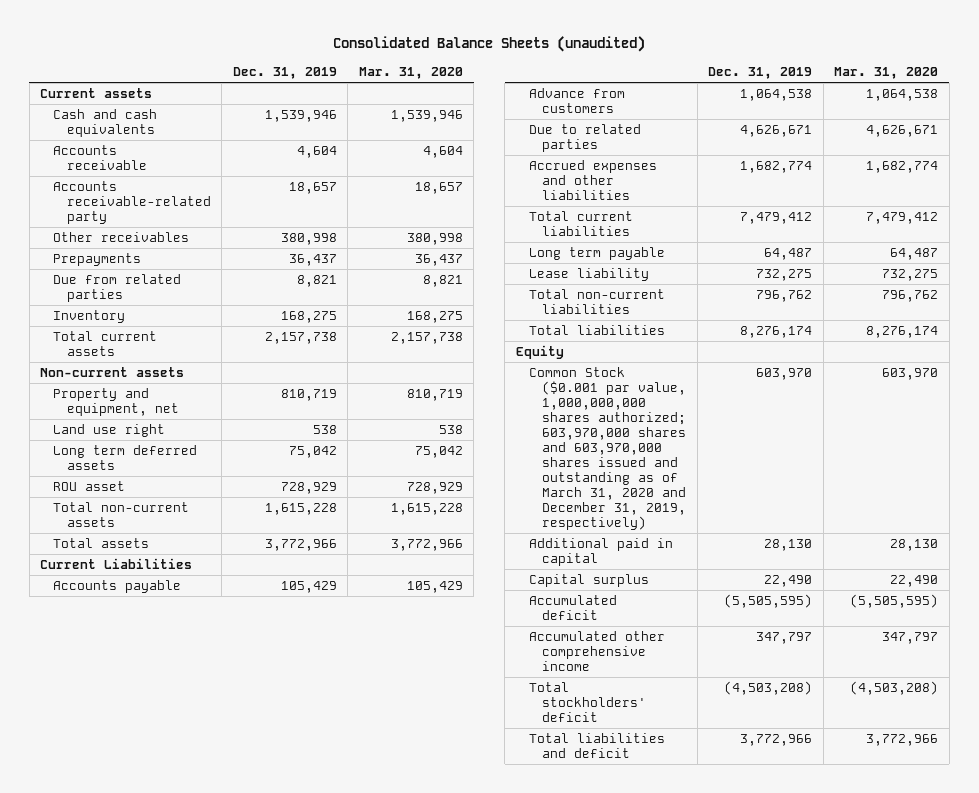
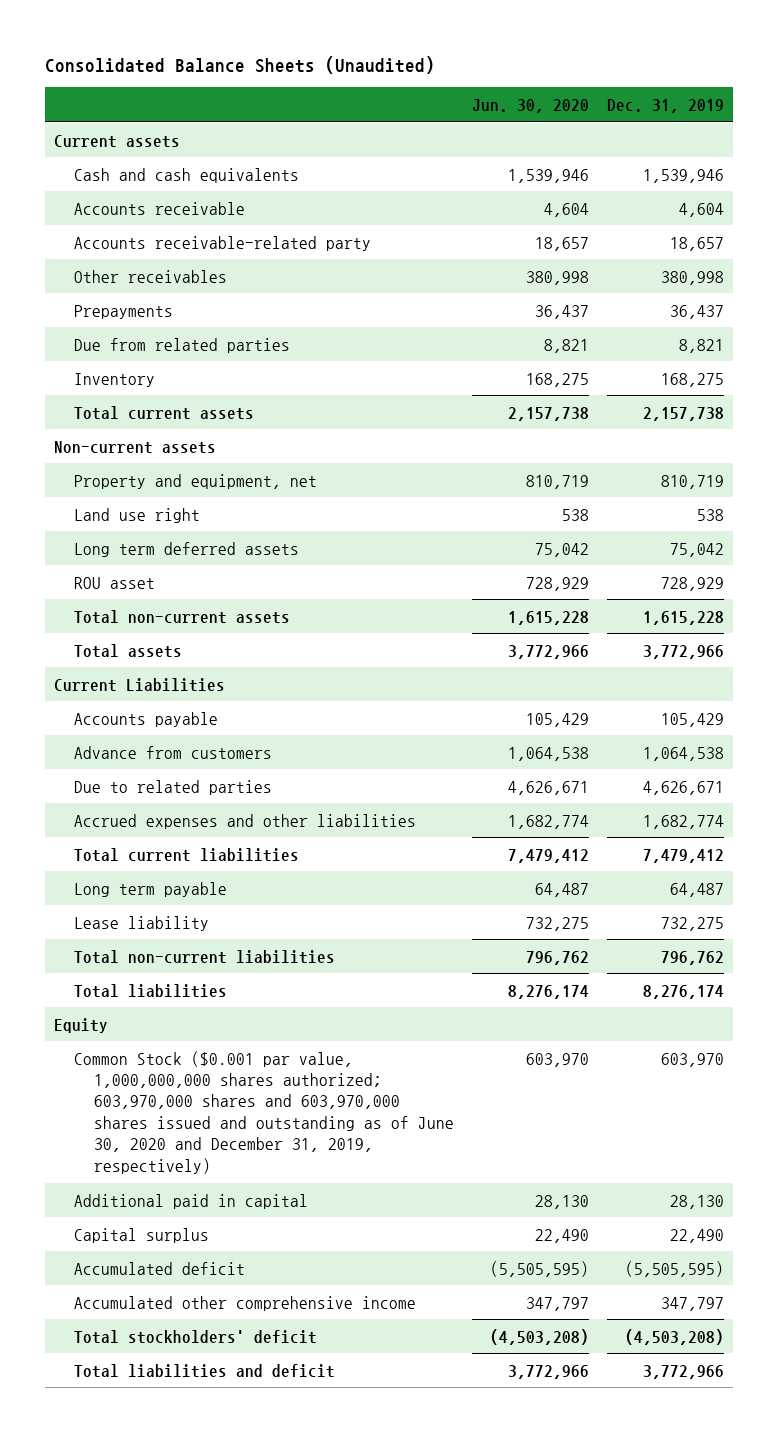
- Consolidated Balance Sheets (unaudited)
+ Consolidated Balance Sheets (Unaudited)
- | Dec. 31, 2019 | Mar. 31, 2020
+ | Jun. 30, 2020 | Dec. 31, 2019
- Common Stock ($0.001 par value, 1,000,000,000 shares authorized; 603,970,000 shares and 603,970,000 shares issued and outstanding as of March 31, 2020 and December 31, 2019, respectively) | 603,970 | 603,970
+ Common Stock ($0.001 par value, 1,000,000,000 shares authorized; 603,970,000 shares and 603,970,000 shares issued and outstanding as of June 30, 2020 and December 31, 2019, respectively) | 603,970 | 603,970

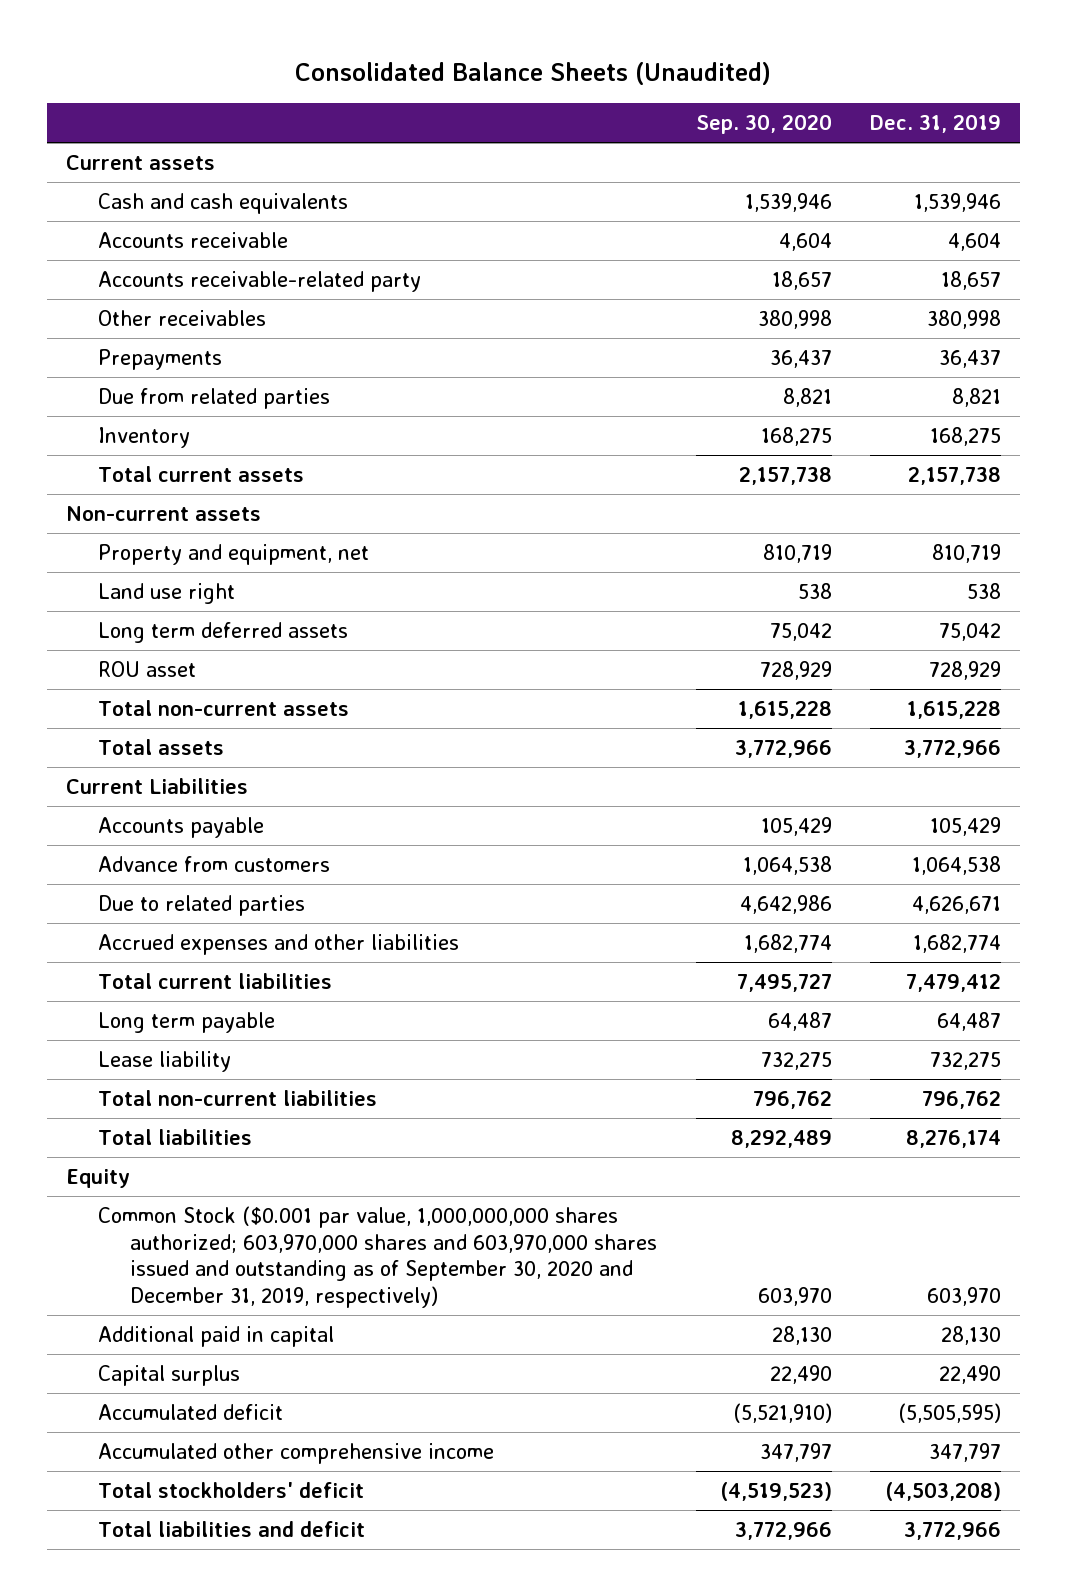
- | Jun. 30, 2020 | Dec. 31, 2019
+ | Sep. 30, 2020 | Dec. 31, 2019
- Common Stock ($0.001 par value, 1,000,000,000 shares authorized; 603,970,000 shares and 603,970,000 shares issued and outstanding as of June 30, 2020 and December 31, 2019, respectively) | 603,970 | 603,970
+ Common Stock ($0.001 par value, 1,000,000,000 shares authorized; 603,970,000 shares and 603,970,000 shares issued and outstanding as of September 30, 2020 and December 31, 2019, respectively) | 603,970 | 603,970

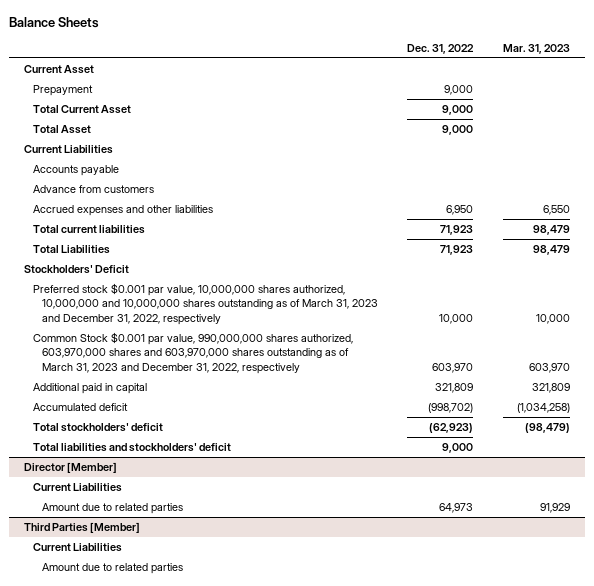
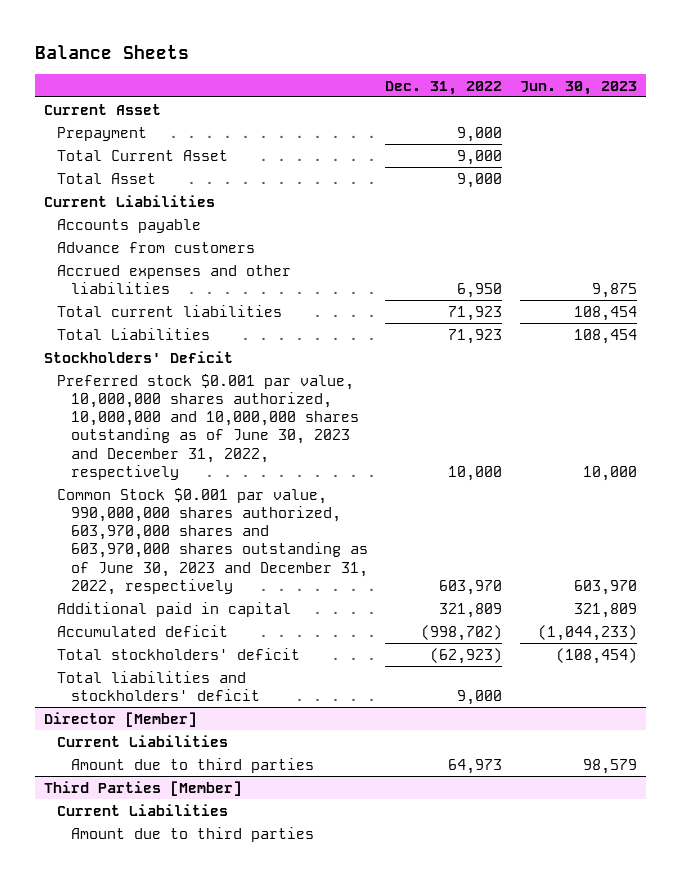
- | Dec. 31, 2022 | Mar. 31, 2023
+ | Dec. 31, 2022 | Jun. 30, 2023
- Preferred stock $0.001 par value, 10,000,000 shares authorized, 10,000,000 and 10,000,000 shares outstanding as of March 31, 2023 and December 31, 2022, respectively | 10,000 | 10,000
- Common Stock $0.001 par value, 990,000,000 shares authorized, 603,970,000 shares and 603,970,000 shares outstanding as of March 31, 2023 and December 31, 2022, respectively | 603,970 | 603,970
+ Preferred stock $0.001 par value, 10,000,000 shares authorized, 10,000,000 and 10,000,000 shares outstanding as of June 30, 2023 and December 31, 2022, respectively | 10,000 | 10,000
+ Common Stock $0.001 par value, 990,000,000 shares authorized, 603,970,000 shares and 603,970,000 shares outstanding as of June 30, 2023 and December 31, 2022, respectively | 603,970 | 603,970
@ Director [Member]
- Amount due to related parties | 64,973 | 91,929
+ Amount due to third parties | 64,973 | 98,579
@ Third Parties [Member]
- Amount due to related parties
+ Amount due to third parties

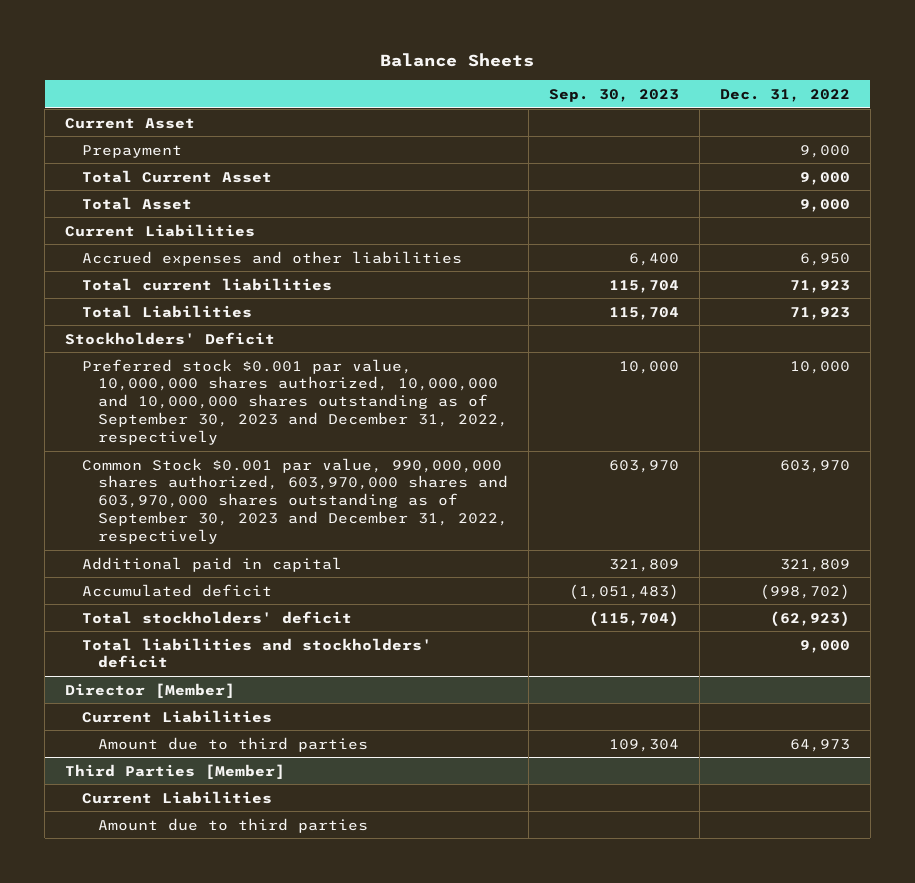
- | Dec. 31, 2022 | Jun. 30, 2023
+ | Sep. 30, 2023 | Dec. 31, 2022
- Accounts payable
- Advance from customers
- Preferred stock $0.001 par value, 10,000,000 shares authorized, 10,000,000 and 10,000,000 shares outstanding as of June 30, 2023 and December 31, 2022, respectively | 10,000 | 10,000
- Common Stock $0.001 par value, 990,000,000 shares authorized, 603,970,000 shares and 603,970,000 shares outstanding as of June 30, 2023 and December 31, 2022, respectively | 603,970 | 603,970
+ Preferred stock $0.001 par value, 10,000,000 shares authorized, 10,000,000 and 10,000,000 shares outstanding as of September 30, 2023 and December 31, 2022, respectively | 10,000 | 10,000
+ Common Stock $0.001 par value, 990,000,000 shares authorized, 603,970,000 shares and 603,970,000 shares outstanding as of September 30, 2023 and December 31, 2022, respectively | 603,970 | 603,970

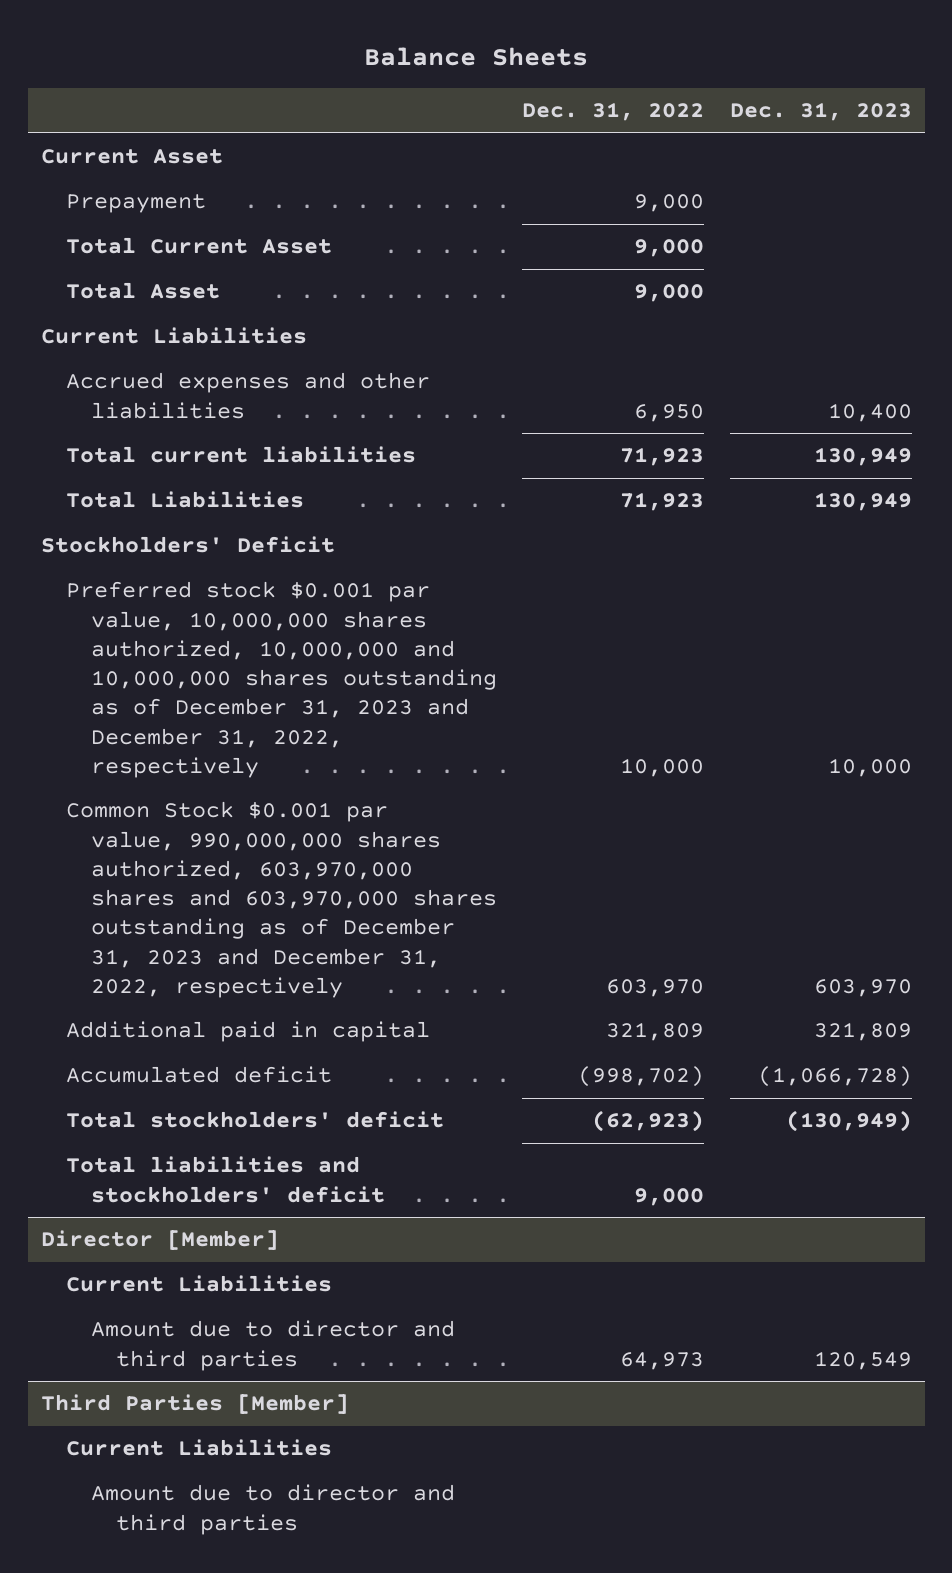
- | Sep. 30, 2023 | Dec. 31, 2022
+ | Dec. 31, 2022 | Dec. 31, 2023
- Preferred stock $0.001 par value, 10,000,000 shares authorized, 10,000,000 and 10,000,000 shares outstanding as of September 30, 2023 and December 31, 2022, respectively | 10,000 | 10,000
- Common Stock $0.001 par value, 990,000,000 shares authorized, 603,970,000 shares and 603,970,000 shares outstanding as of September 30, 2023 and December 31, 2022, respectively | 603,970 | 603,970
+ Preferred stock $0.001 par value, 10,000,000 shares authorized, 10,000,000 and 10,000,000 shares outstanding as of December 31, 2023 and December 31, 2022, respectively | 10,000 | 10,000
+ Common Stock $0.001 par value, 990,000,000 shares authorized, 603,970,000 shares and 603,970,000 shares outstanding as of December 31, 2023 and December 31, 2022, respectively | 603,970 | 603,970
@ Director [Member]
- Amount due to third parties | 109,304 | 64,973
+ Amount due to director and third parties | 64,973 | 120,549
@ Third Parties [Member]
- Amount due to third parties
+ Amount due to director and third parties

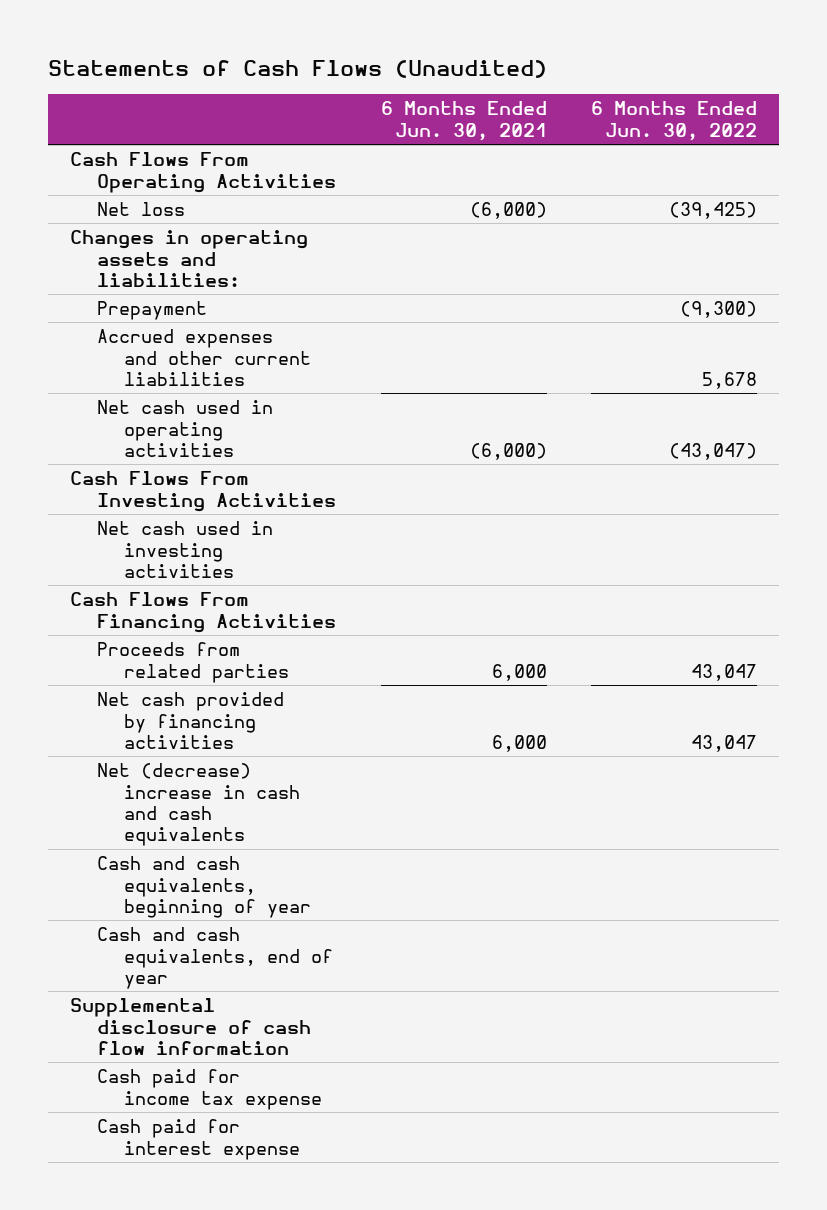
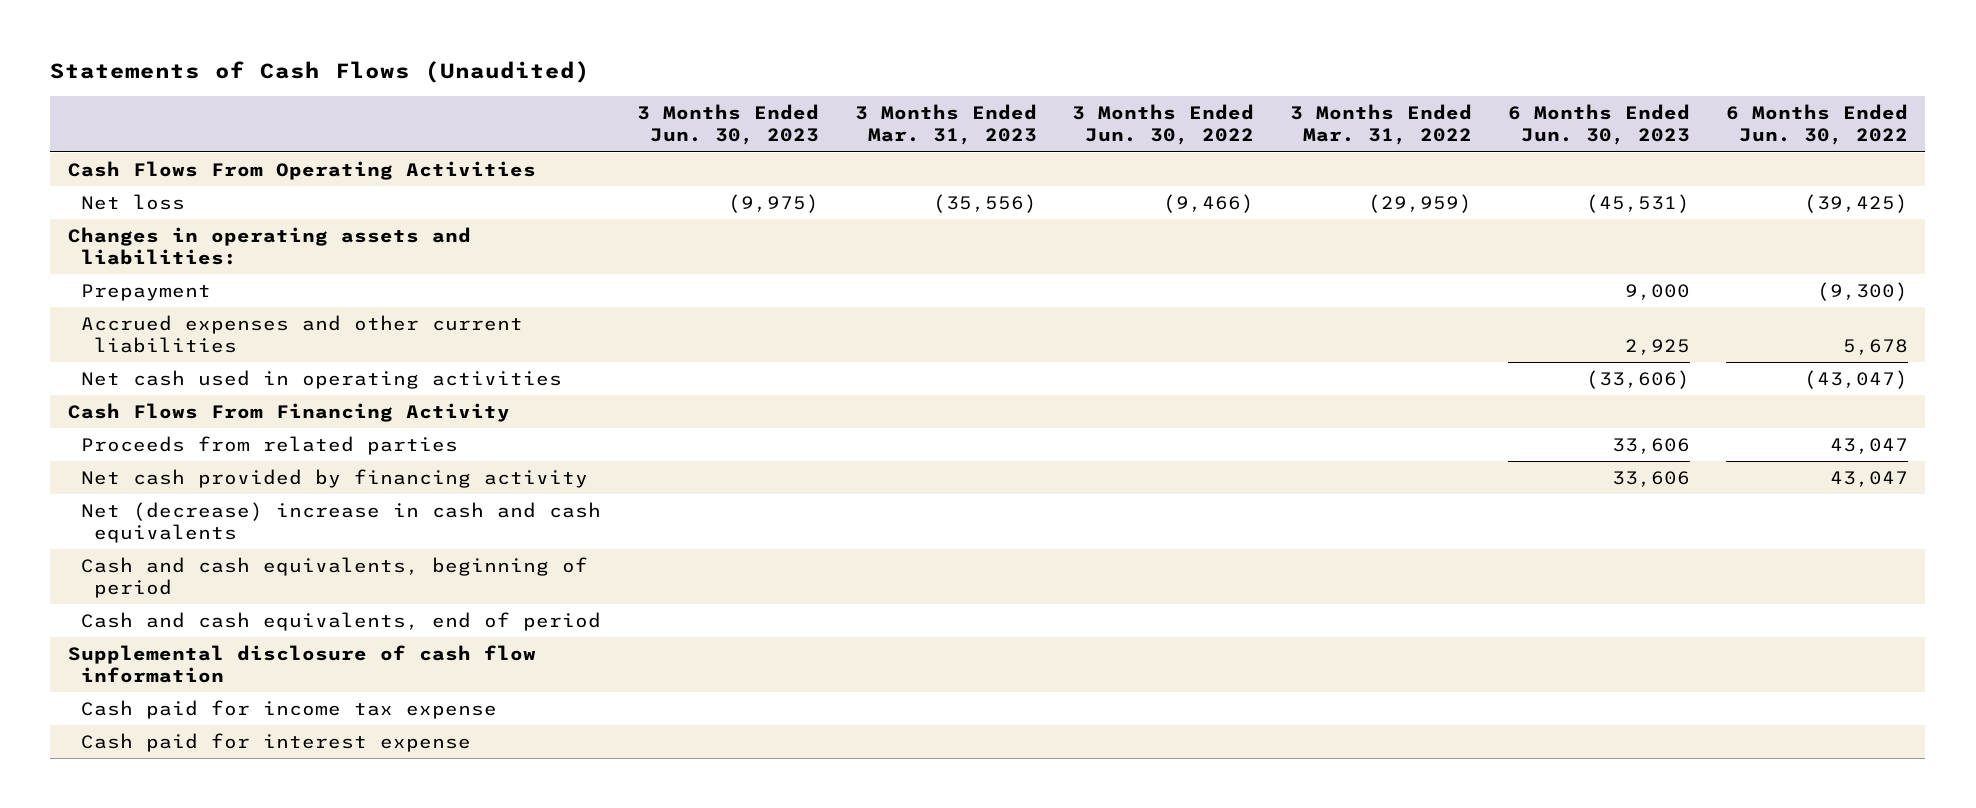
- | 6 Months Ended Jun. 30, 2021 | 6 Months Ended Jun. 30, 2022
+ | 3 Months Ended Jun. 30, 2023 | 3 Months Ended Mar. 31, 2023 | 3 Months Ended Jun. 30, 2022 | 3 Months Ended Mar. 31, 2022 | 6 Months Ended Jun. 30, 2023 | 6 Months Ended Jun. 30, 2022
- Cash Flows From Investing Activities
- Net cash used in investing activities
- Cash Flows From Financing Activities
+ Cash Flows From Financing Activity
- Net cash provided by financing activities | 6,000 | 43,047
+ Net cash provided by financing activity | | | | | 33,606 | 43,047
- Cash and cash equivalents, beginning of year
- Cash and cash equivalents, end of year
+ Cash and cash equivalents, beginning of period
+ Cash and cash equivalents, end of period

